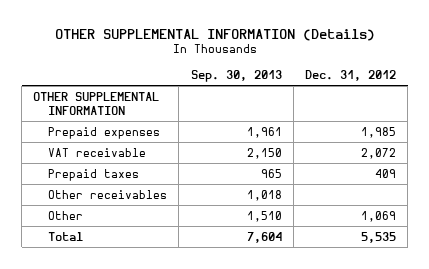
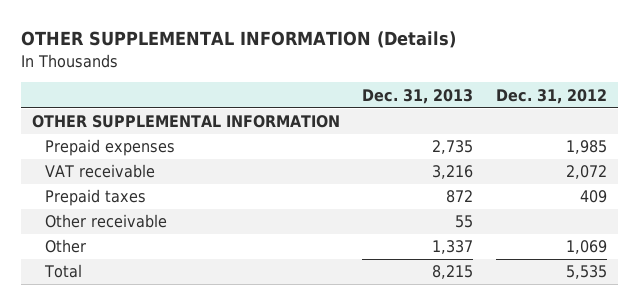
- | Sep. 30, 2013 | Dec. 31, 2012
+ | Dec. 31, 2013 | Dec. 31, 2012
- Other receivables | 1,018 |
+ Other receivable | 55 |

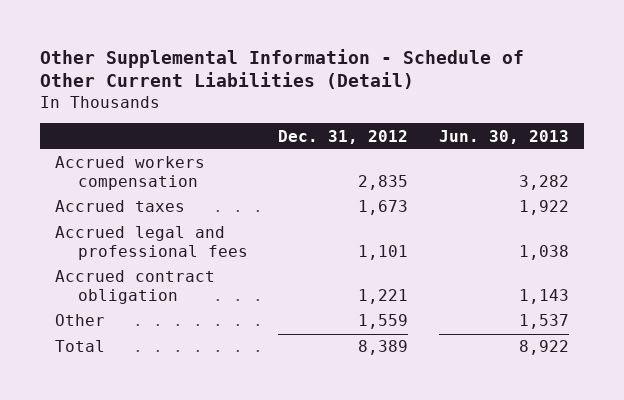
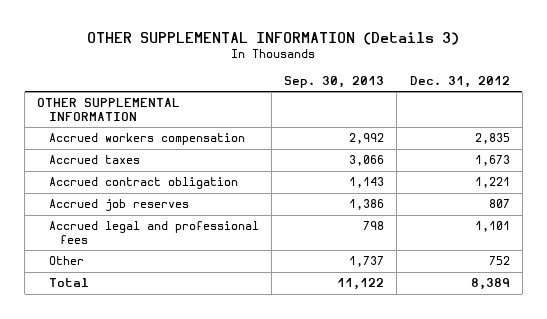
- Other Supplemental Information - Schedule of Other Current Liabilities (Detail)
+ OTHER SUPPLEMENTAL INFORMATION (Details 3)
- | Dec. 31, 2012 | Jun. 30, 2013
+ | Sep. 30, 2013 | Dec. 31, 2012
+ OTHER SUPPLEMENTAL INFORMATION
- Other | 1,559 | 1,537
+ Accrued job reserves | 1,386 | 807
moved down: Accrued legal and professional fees | 798 | 1,101
+ Other | 1,737 | 752

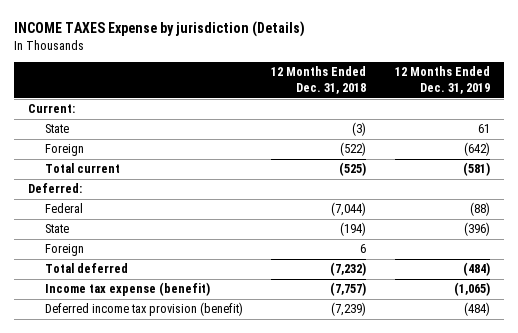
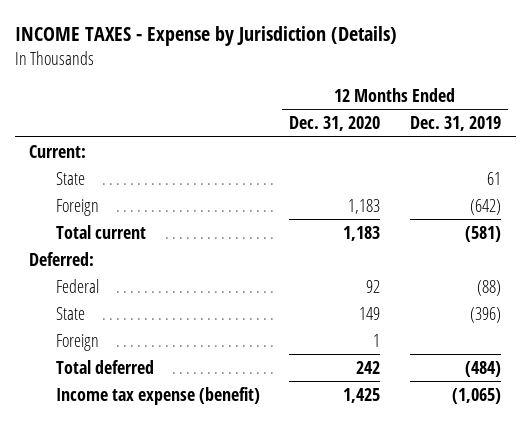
- INCOME TAXES Expense by jurisdiction (Details)
+ INCOME TAXES - Expense by Jurisdiction (Details)
- | 12 Months Ended Dec. 31, 2018 | 12 Months Ended Dec. 31, 2019
+ | 12 Months Ended Dec. 31, 2020 | 12 Months Ended Dec. 31, 2019
- Deferred income tax provision (benefit) | (7,239) | (484)

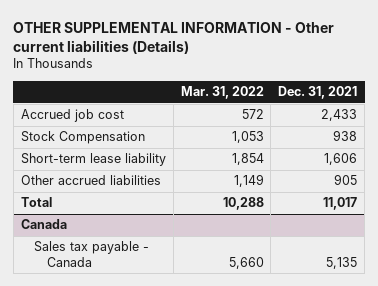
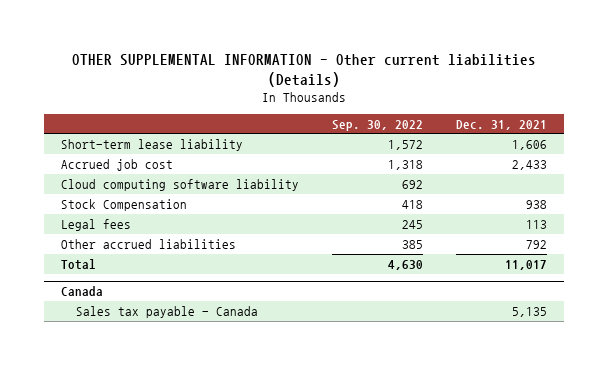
- | Mar. 31, 2022 | Dec. 31, 2021
+ | Sep. 30, 2022 | Dec. 31, 2021
moved up: Short-term lease liability | 1,572 | 1,606
+ Cloud computing software liability | 692 |
- Other accrued liabilities | 1,149 | 905
+ Legal fees | 245 | 113
+ Other accrued liabilities | 385 | 792

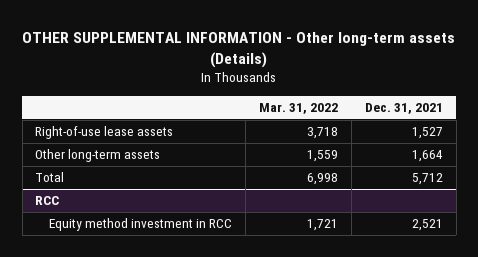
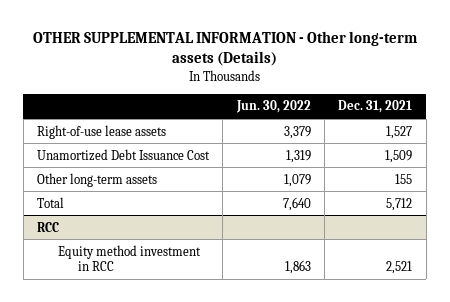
- | Mar. 31, 2022 | Dec. 31, 2021
+ | Jun. 30, 2022 | Dec. 31, 2021
- Other long-term assets | 1,559 | 1,664
+ Unamortized Debt Issuance Cost | 1,319 | 1,509
+ Other long-term assets | 1,079 | 155

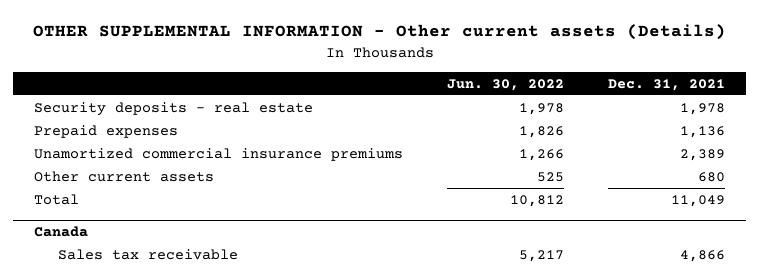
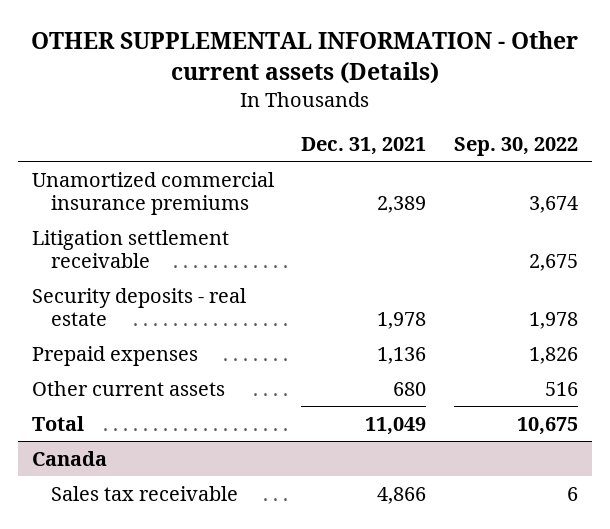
- | Jun. 30, 2022 | Dec. 31, 2021
+ | Dec. 31, 2021 | Sep. 30, 2022
moved up: Unamortized commercial insurance premiums | 2,389 | 3,674
+ Litigation settlement receivable | | 2,675

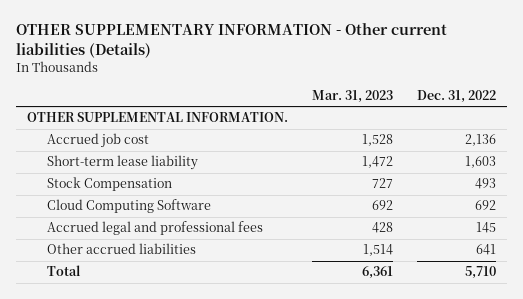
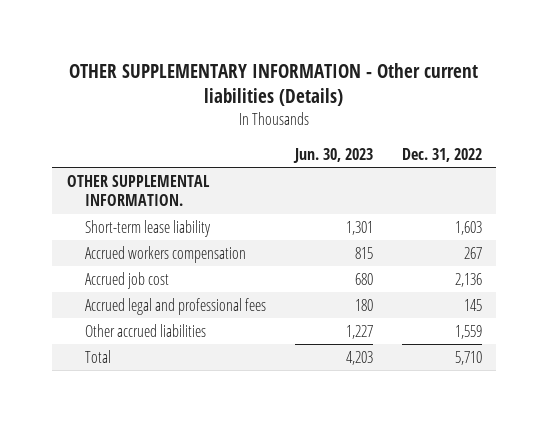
- | Mar. 31, 2023 | Dec. 31, 2022
+ | Jun. 30, 2023 | Dec. 31, 2022
- Stock Compensation | 727 | 493
- Cloud Computing Software | 692 | 692
+ Accrued workers compensation | 815 | 267
moved down: Accrued job cost | 680 | 2,136
- Other accrued liabilities | 1,514 | 641
+ Other accrued liabilities | 1,227 | 1,559

